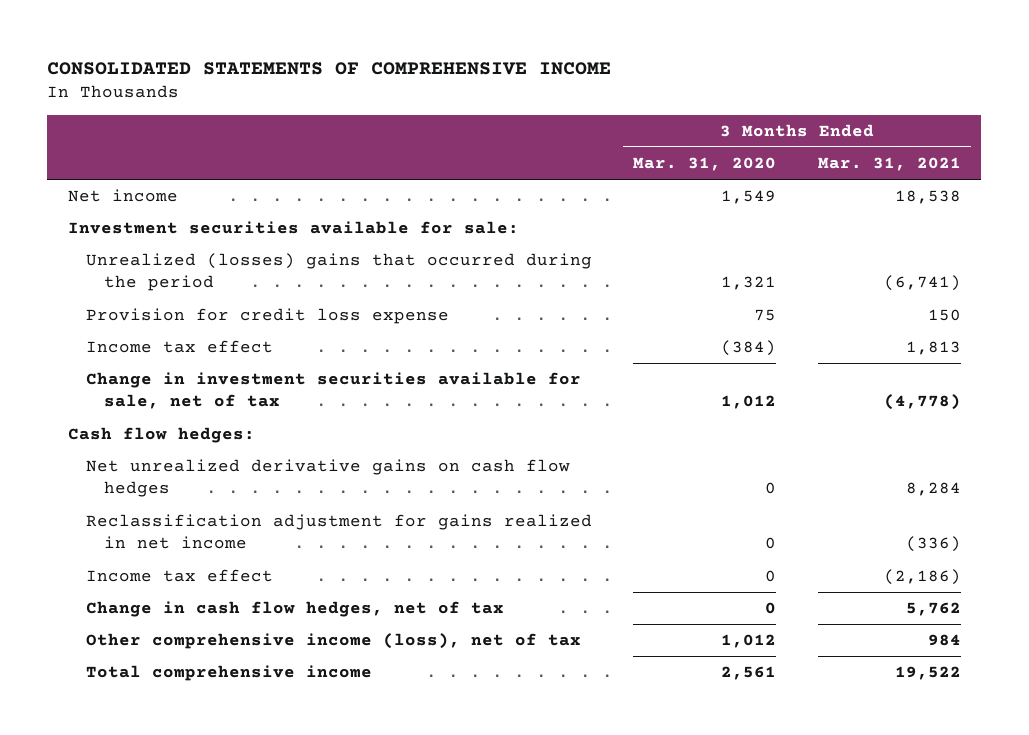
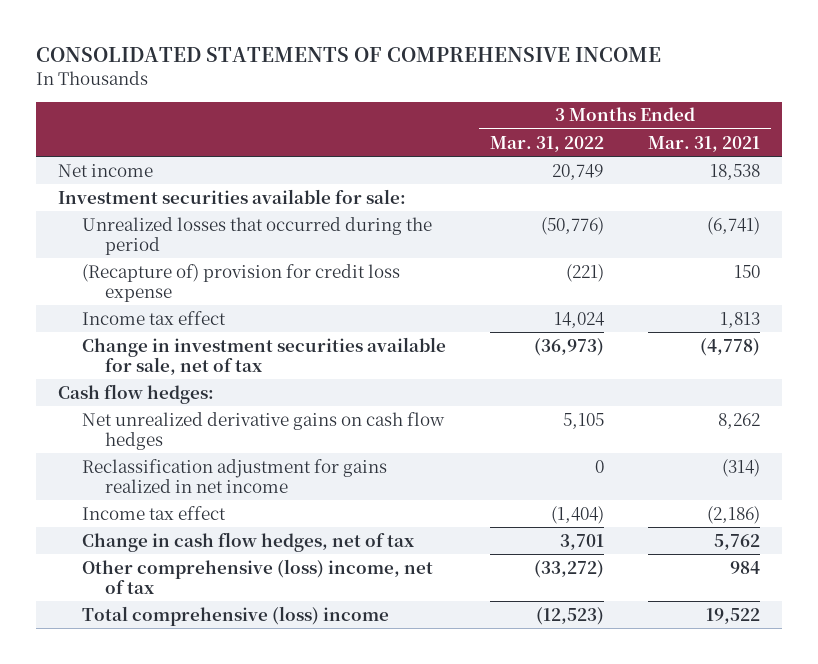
- | 3 Months Ended Mar. 31, 2020 | 3 Months Ended Mar. 31, 2021
+ | 3 Months Ended Mar. 31, 2022 | 3 Months Ended Mar. 31, 2021
- Unrealized (losses) gains that occurred during the period | 1,321 | (6,741)
- Provision for credit loss expense | 75 | 150
+ Unrealized losses that occurred during the period | (50,776) | (6,741)
+ (Recapture of) provision for credit loss expense | (221) | 150
- Net unrealized derivative gains on cash flow hedges | 0 | 8,284
- Reclassification adjustment for gains realized in net income | 0 | (336)
+ Net unrealized derivative gains on cash flow hedges | 5,105 | 8,262
+ Reclassification adjustment for gains realized in net income | 0 | (314)
- Other comprehensive income (loss), net of tax | 1,012 | 984
- Total comprehensive income | 2,561 | 19,522
+ Other comprehensive (loss) income, net of tax | (33,272) | 984
+ Total comprehensive (loss) income | (12,523) | 19,522

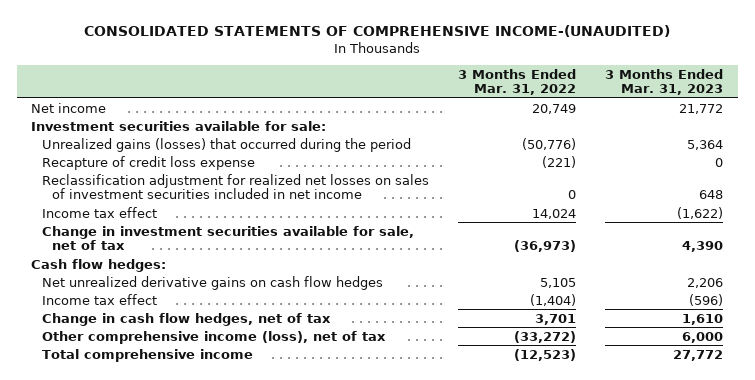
- CONSOLIDATED STATEMENTS OF COMPREHENSIVE INCOME
+ CONSOLIDATED STATEMENTS OF COMPREHENSIVE INCOME-(UNAUDITED)
- | 3 Months Ended Mar. 31, 2022 | 3 Months Ended Mar. 31, 2021
+ | 3 Months Ended Mar. 31, 2022 | 3 Months Ended Mar. 31, 2023
- Unrealized losses that occurred during the period | (50,776) | (6,741)
- (Recapture of) provision for credit loss expense | (221) | 150
+ Unrealized gains (losses) that occurred during the period | (50,776) | 5,364
+ Recapture of credit loss expense | (221) | 0
+ Reclassification adjustment for realized net losses on sales of investment securities included in net income | 0 | 648
- Reclassification adjustment for gains realized in net income | 0 | (314)
- Other comprehensive (loss) income, net of tax | (33,272) | 984
- Total comprehensive (loss) income | (12,523) | 19,522
+ Other comprehensive income (loss), net of tax | (33,272) | 6,000
+ Total comprehensive income | (12,523) | 27,772

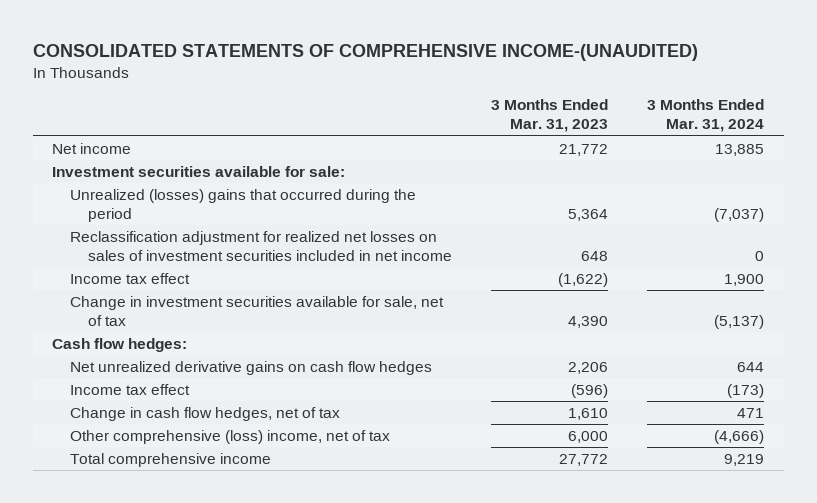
- | 3 Months Ended Mar. 31, 2022 | 3 Months Ended Mar. 31, 2023
+ | 3 Months Ended Mar. 31, 2023 | 3 Months Ended Mar. 31, 2024
- Unrealized gains (losses) that occurred during the period | (50,776) | 5,364
- Recapture of credit loss expense | (221) | 0
+ Unrealized (losses) gains that occurred during the period | 5,364 | (7,037)
- Other comprehensive income (loss), net of tax | (33,272) | 6,000
+ Other comprehensive (loss) income, net of tax | 6,000 | (4,666)

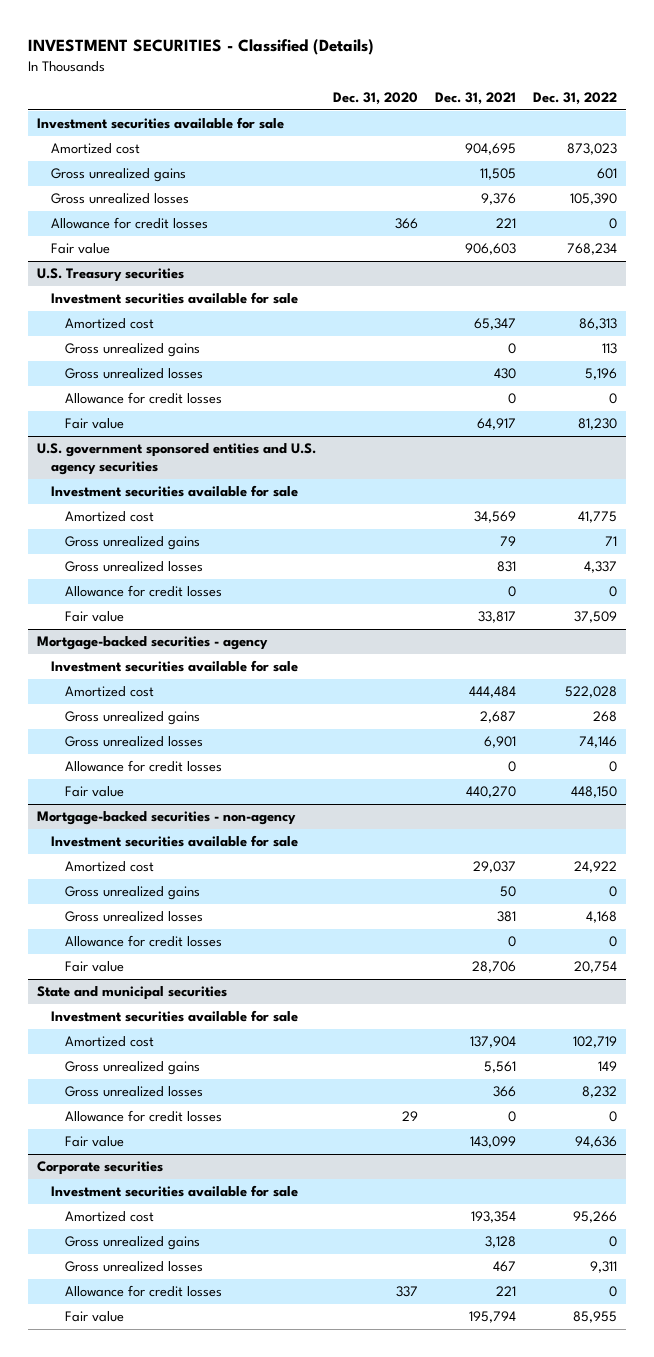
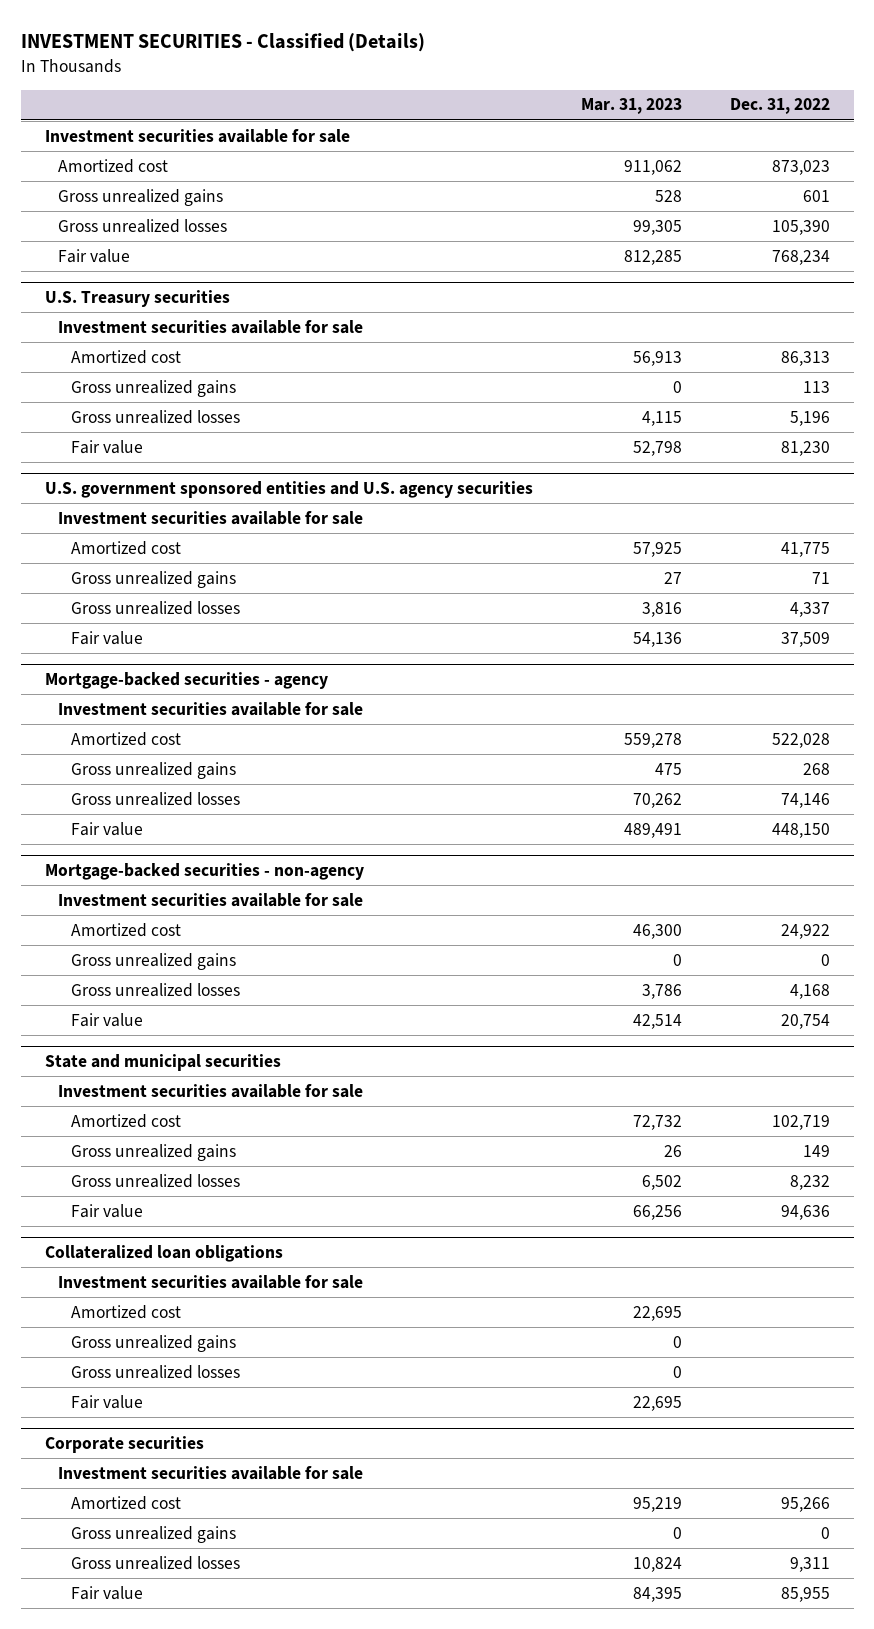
- | Dec. 31, 2020 | Dec. 31, 2021 | Dec. 31, 2022
+ | Mar. 31, 2023 | Dec. 31, 2022
- Allowance for credit losses | 366 | 221 | 0
@ U.S. Treasury securities
- Allowance for credit losses | | 0 | 0
@ U.S. government sponsored entities and U.S. agency securities
- Allowance for credit losses | | 0 | 0
@ Mortgage-backed securities - agency
- Allowance for credit losses | | 0 | 0
@ Mortgage-backed securities - non-agency
- Allowance for credit losses | | 0 | 0
@ State and municipal securities
- Allowance for credit losses | 29 | 0 | 0
+ Collateralized loan obligations
+ Investment securities available for sale
+ Amortized cost | 22,695 |
+ Gross unrealized gains | 0 |
+ Gross unrealized losses | 0 |
+ Fair value | 22,695 |
@ Corporate securities
- Allowance for credit losses | 337 | 221 | 0

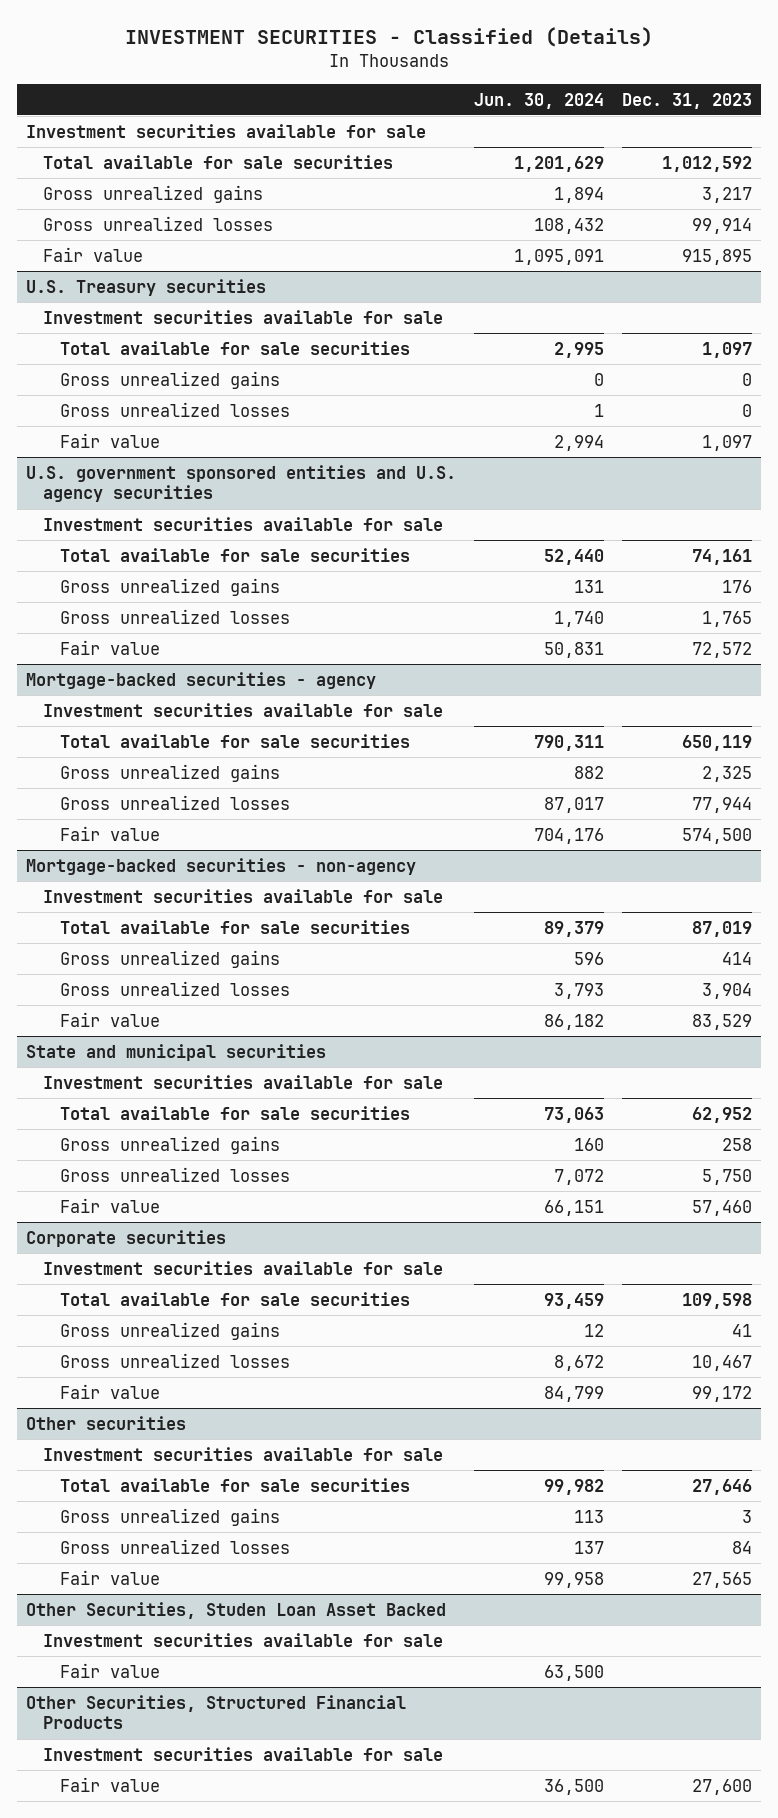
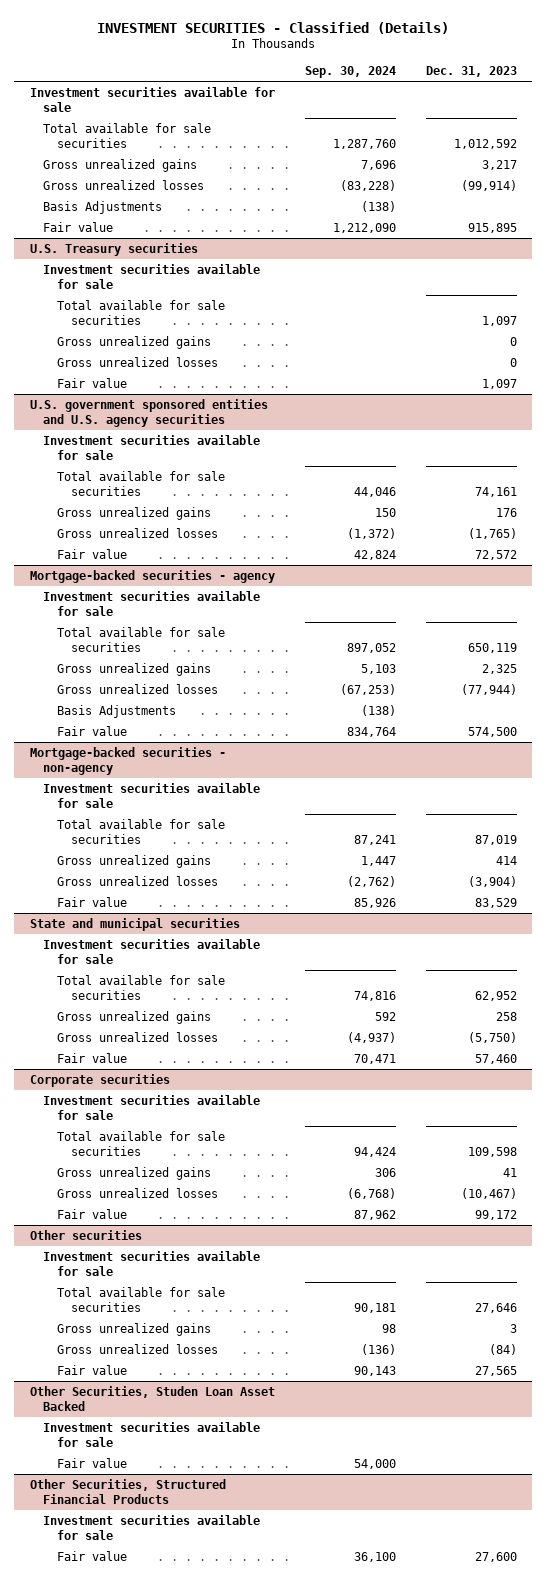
- | Jun. 30, 2024 | Dec. 31, 2023
+ | Sep. 30, 2024 | Dec. 31, 2023
- Gross unrealized losses | 108,432 | 99,914
+ Gross unrealized losses | (83,228) | (99,914)
+ Basis Adjustments | (138) |
@ U.S. government sponsored entities and U.S. agency securities
- Gross unrealized losses | 1,740 | 1,765
+ Gross unrealized losses | (1,372) | (1,765)
@ Mortgage-backed securities - agency
- Gross unrealized losses | 87,017 | 77,944
+ Gross unrealized losses | (67,253) | (77,944)
+ Basis Adjustments | (138) |
@ Mortgage-backed securities - non-agency
- Gross unrealized losses | 3,793 | 3,904
+ Gross unrealized losses | (2,762) | (3,904)
@ State and municipal securities
- Gross unrealized losses | 7,072 | 5,750
+ Gross unrealized losses | (4,937) | (5,750)
@ Corporate securities
- Gross unrealized losses | 8,672 | 10,467
+ Gross unrealized losses | (6,768) | (10,467)
@ Other securities
- Gross unrealized losses | 137 | 84
+ Gross unrealized losses | (136) | (84)

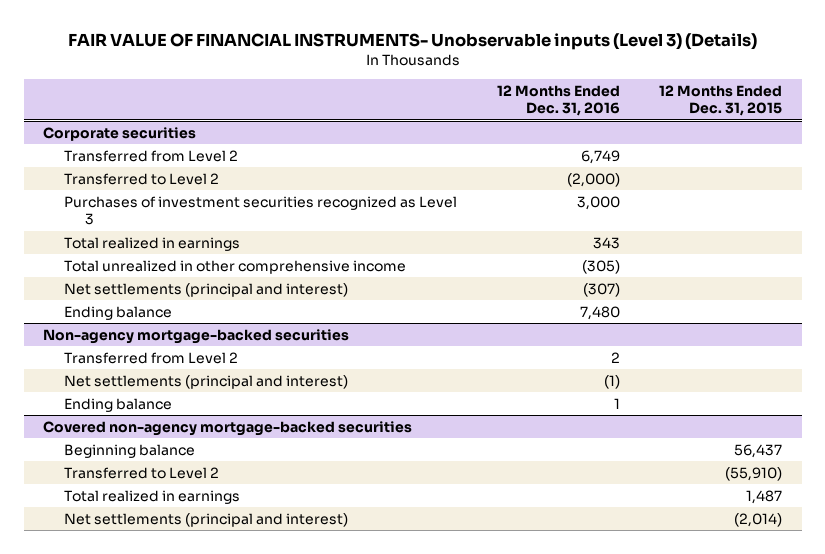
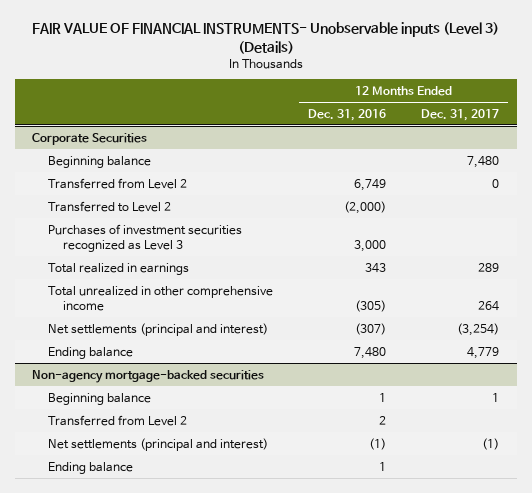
- | 12 Months Ended Dec. 31, 2016 | 12 Months Ended Dec. 31, 2015
+ | 12 Months Ended Dec. 31, 2016 | 12 Months Ended Dec. 31, 2017
- Corporate securities
+ Corporate Securities
+ Beginning balance | | 7,480
@ Non-agency mortgage-backed securities
+ Beginning balance | 1 | 1
- Covered non-agency mortgage-backed securities
- Beginning balance | | 56,437
- Transferred to Level 2 | | (55,910)
- Total realized in earnings | | 1,487
- Net settlements (principal and interest) | | (2,014)

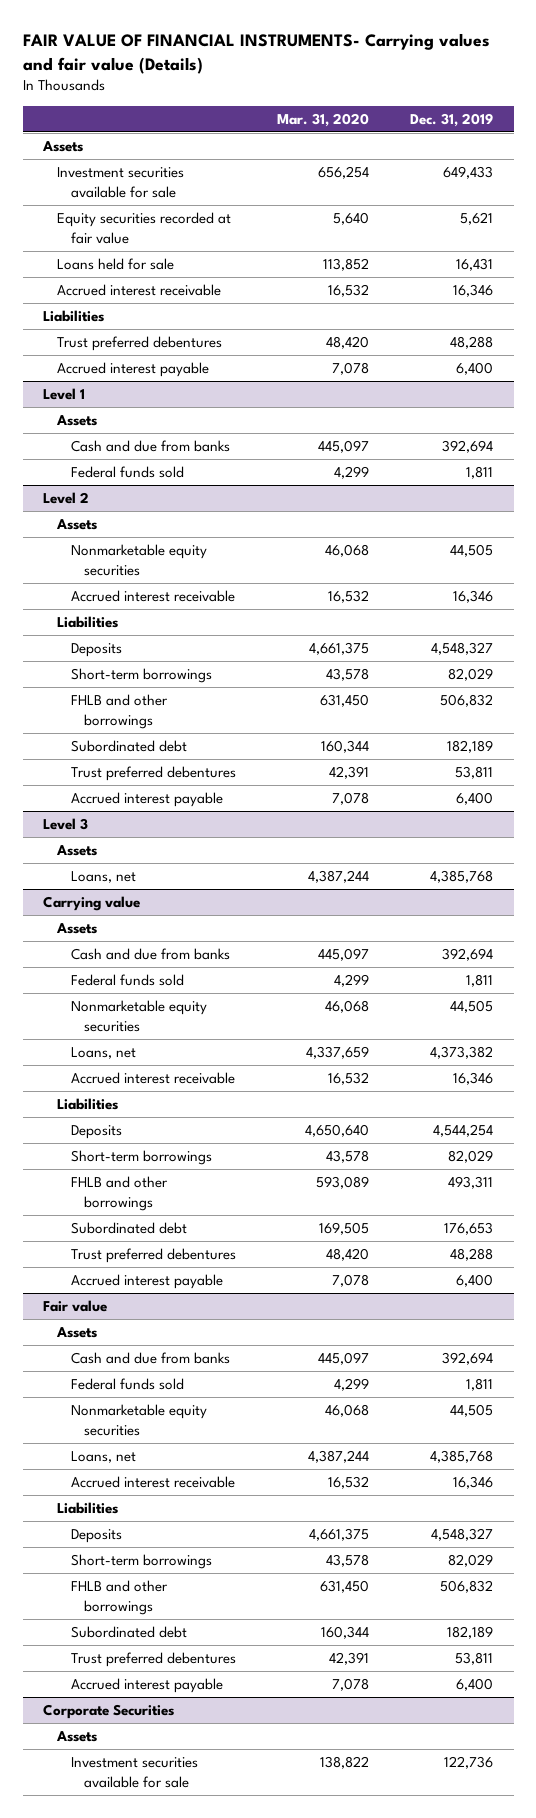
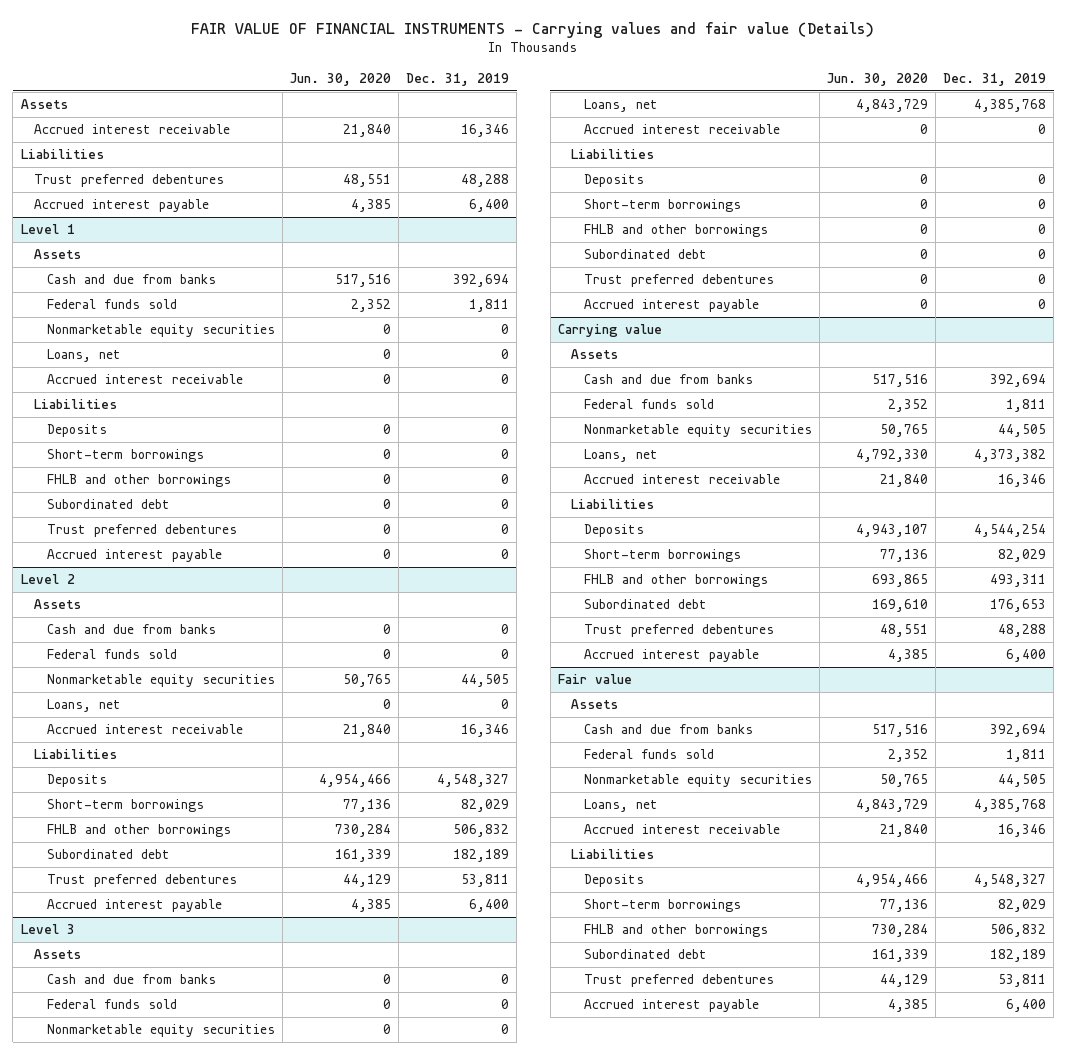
- FAIR VALUE OF FINANCIAL INSTRUMENTS- Carrying values and fair value (Details)
+ FAIR VALUE OF FINANCIAL INSTRUMENTS - Carrying values and fair value (Details)
- | Mar. 31, 2020 | Dec. 31, 2019
+ | Jun. 30, 2020 | Dec. 31, 2019
- Investment securities available for sale | 656,254 | 649,433
- Equity securities recorded at fair value | 5,640 | 5,621
- Loans held for sale | 113,852 | 16,431
@ Level 1
+ Nonmarketable equity securities | 0 | 0
+ Loans, net | 0 | 0
+ Accrued interest receivable | 0 | 0
+ Liabilities
+ Deposits | 0 | 0
+ Short-term borrowings | 0 | 0
+ FHLB and other borrowings | 0 | 0
+ Subordinated debt | 0 | 0
+ Trust preferred debentures | 0 | 0
+ Accrued interest payable | 0 | 0
@ Level 2
+ Cash and due from banks | 0 | 0
+ Federal funds sold | 0 | 0
+ Loans, net | 0 | 0
@ Level 3
+ Cash and due from banks | 0 | 0
+ Federal funds sold | 0 | 0
+ Nonmarketable equity securities | 0 | 0
+ Accrued interest receivable | 0 | 0
+ Liabilities
+ Deposits | 0 | 0
+ Short-term borrowings | 0 | 0
+ FHLB and other borrowings | 0 | 0
+ Subordinated debt | 0 | 0
+ Trust preferred debentures | 0 | 0
+ Accrued interest payable | 0 | 0
- Corporate Securities
- Assets
- Investment securities available for sale | 138,822 | 122,736

